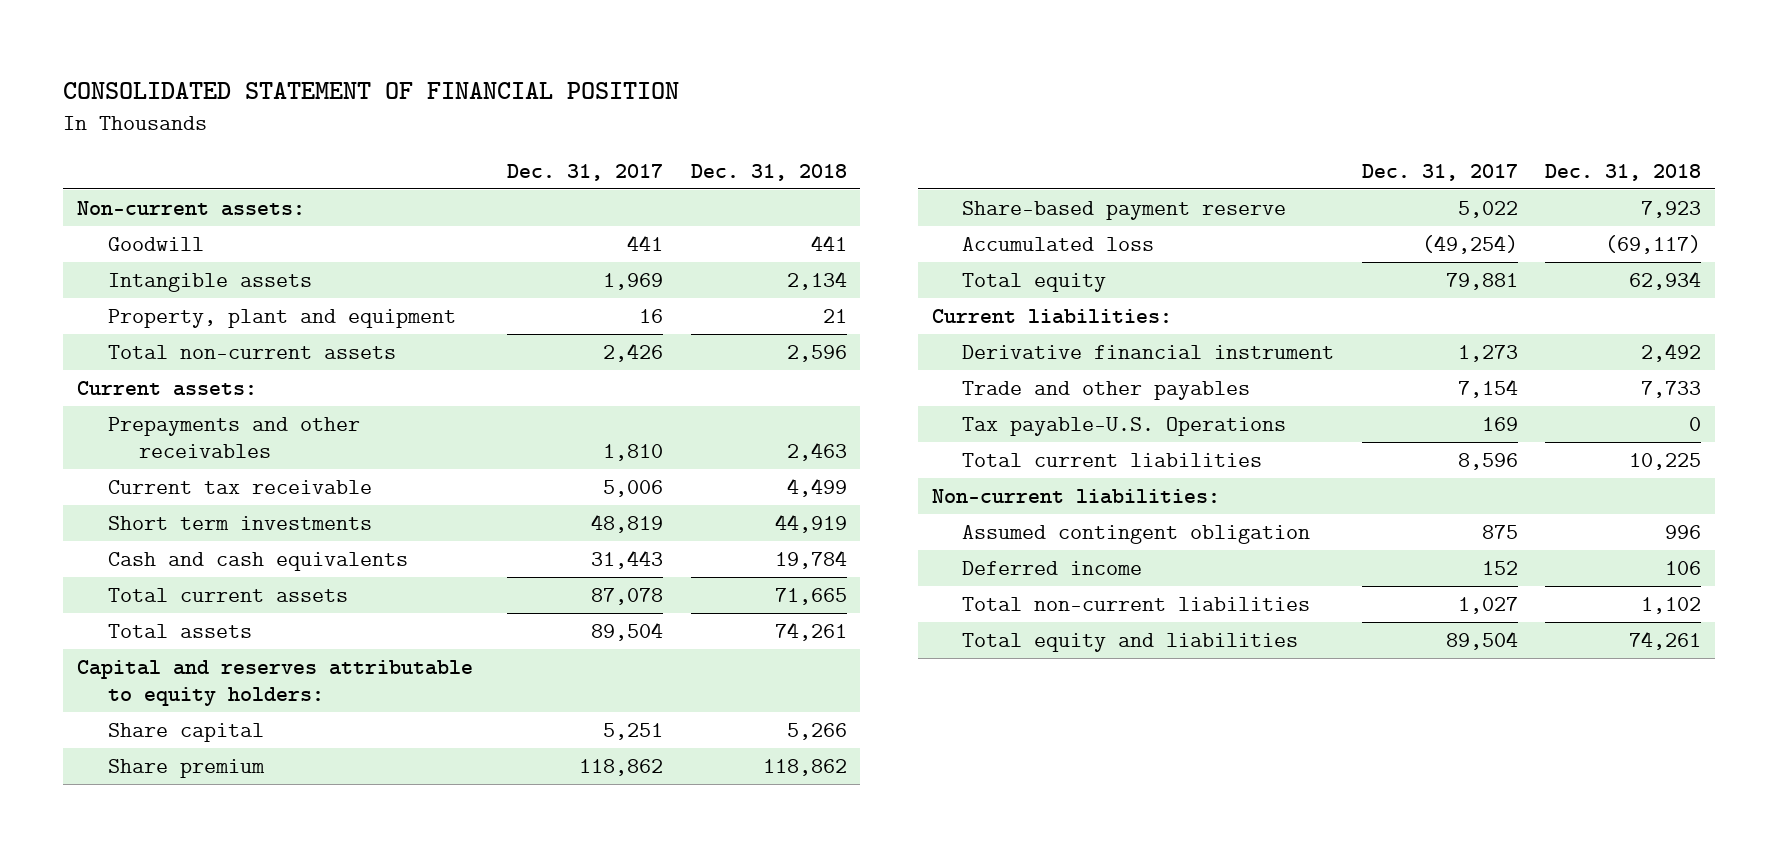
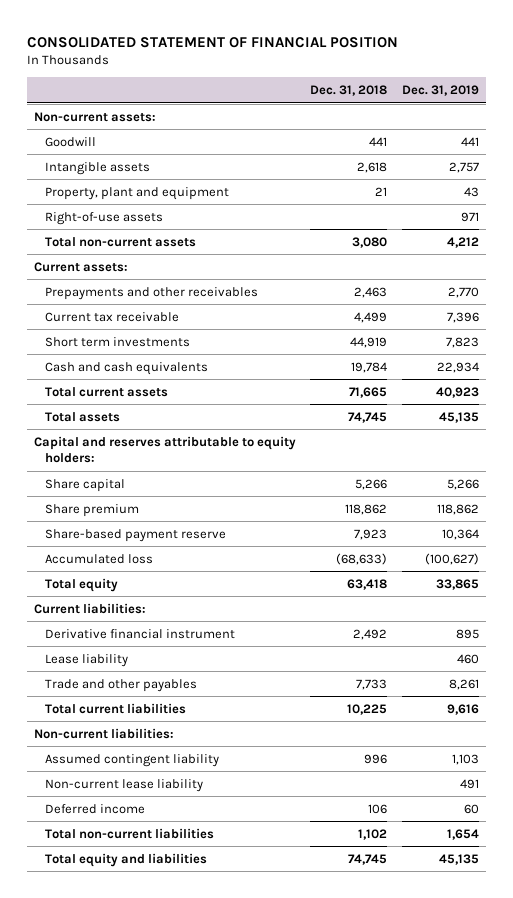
- | Dec. 31, 2017 | Dec. 31, 2018
+ | Dec. 31, 2018 | Dec. 31, 2019
- Intangible assets | 1,969 | 2,134
+ Intangible assets | 2,618 | 2,757
- Total non-current assets | 2,426 | 2,596
+ Right-of-use assets | | 971
+ Total non-current assets | 3,080 | 4,212
- Total assets | 89,504 | 74,261
+ Total assets | 74,745 | 45,135
- Accumulated loss | (49,254) | (69,117)
- Total equity | 79,881 | 62,934
+ Accumulated loss | (68,633) | (100,627)
+ Total equity | 63,418 | 33,865
+ Lease liability | | 460
- Tax payable-U.S. Operations | 169 | 0
- Assumed contingent obligation | 875 | 996
+ Assumed contingent liability | 996 | 1,103
+ Non-current lease liability | | 491
- Total equity and liabilities | 89,504 | 74,261
+ Total equity and liabilities | 74,745 | 45,135

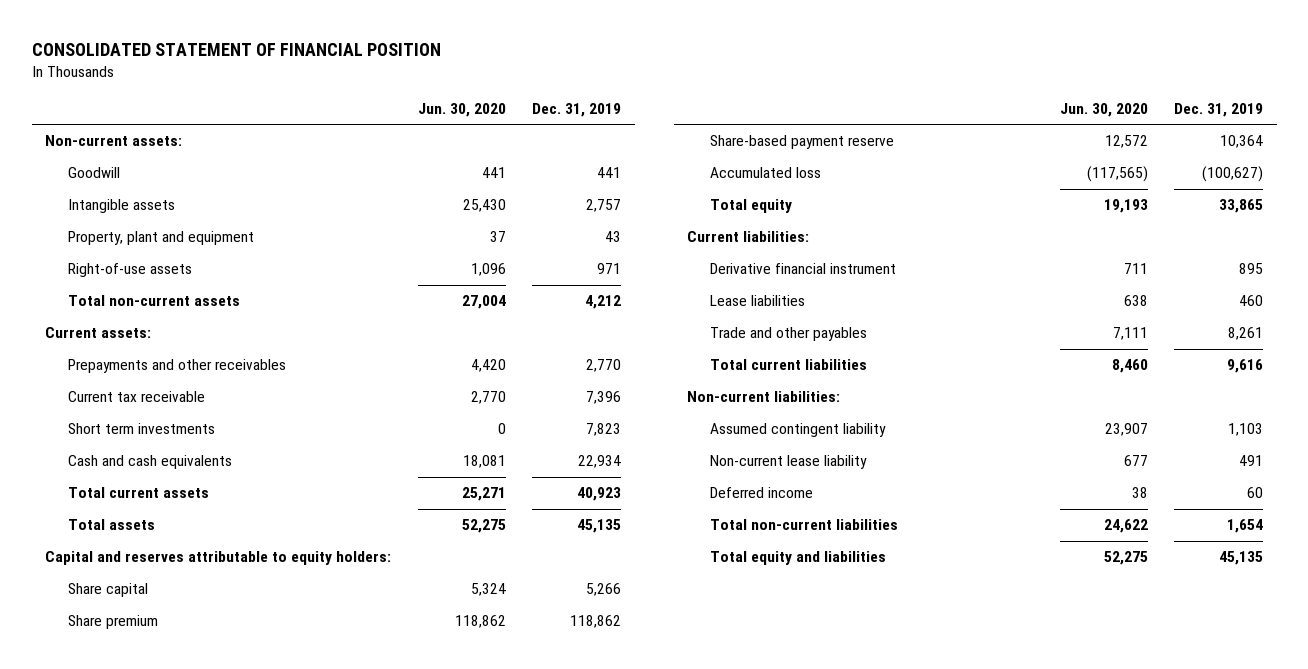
- | Dec. 31, 2018 | Dec. 31, 2019
+ | Jun. 30, 2020 | Dec. 31, 2019
- Lease liability | | 460
+ Lease liabilities | 638 | 460

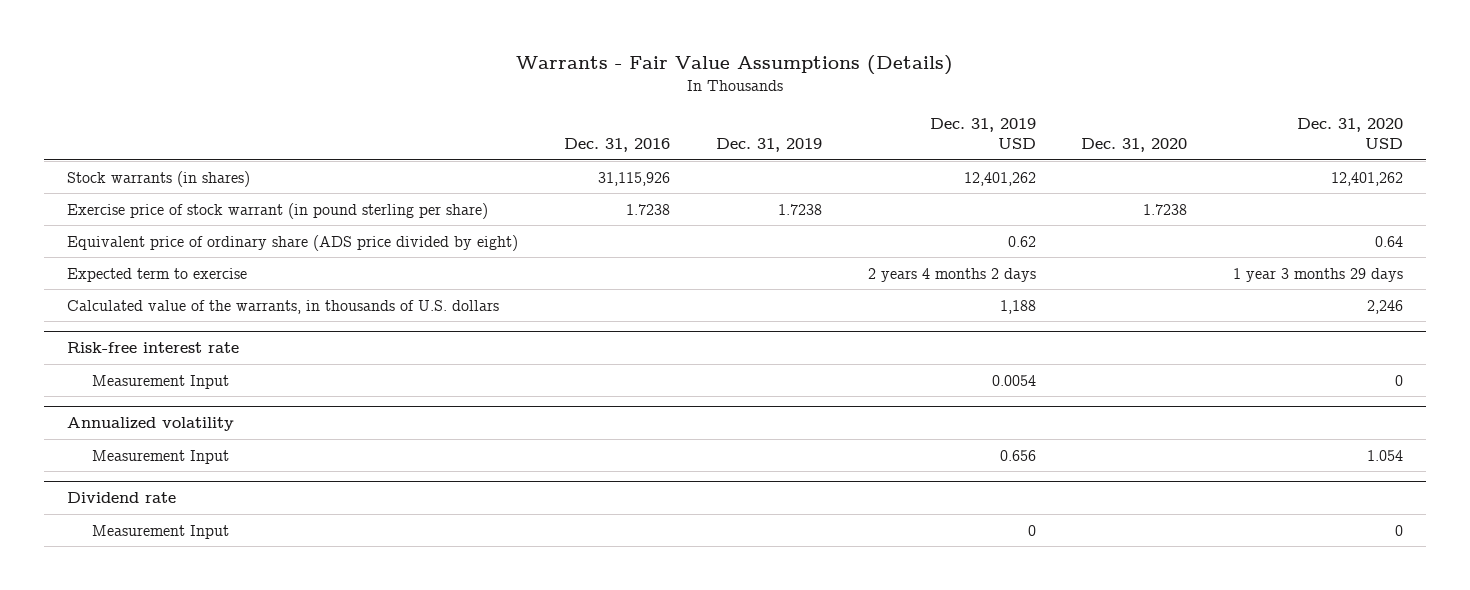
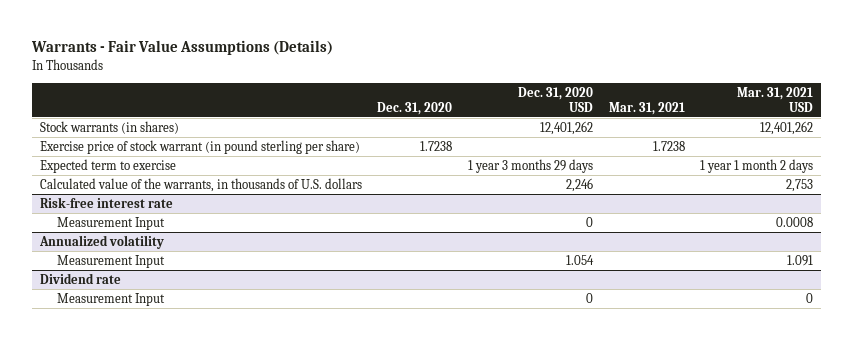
- | Dec. 31, 2016 | Dec. 31, 2019 | Dec. 31, 2019 USD | Dec. 31, 2020 | Dec. 31, 2020 USD
+ | Dec. 31, 2020 | Dec. 31, 2020 USD | Mar. 31, 2021 | Mar. 31, 2021 USD
- Equivalent price of ordinary share (ADS price divided by eight) | | | 0.62 | | 0.64

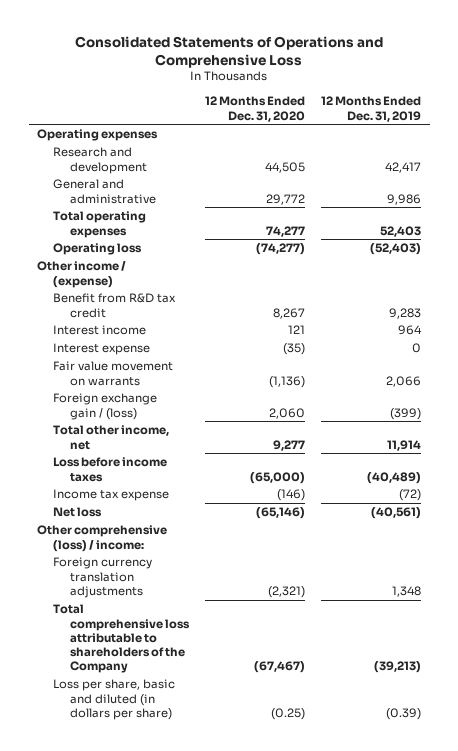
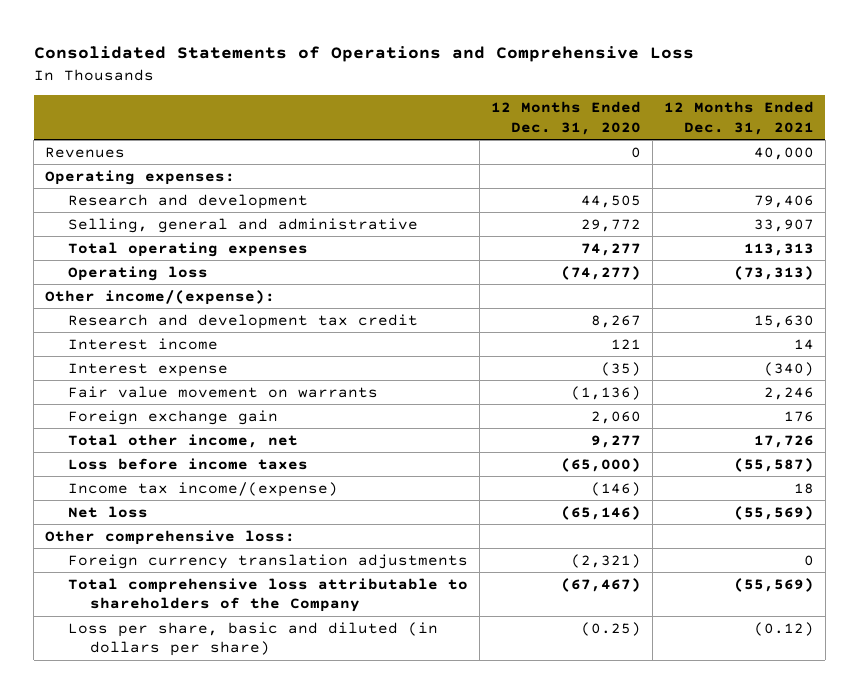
- | 12 Months Ended Dec. 31, 2020 | 12 Months Ended Dec. 31, 2019
+ | 12 Months Ended Dec. 31, 2020 | 12 Months Ended Dec. 31, 2021
- Operating expenses
+ Revenues | 0 | 40,000
+ Operating expenses:
- General and administrative | 29,772 | 9,986
+ Selling, general and administrative | 29,772 | 33,907
- Other income / (expense)
- Benefit from R&D tax credit | 8,267 | 9,283
+ Other income/(expense):
+ Research and development tax credit | 8,267 | 15,630
- Foreign exchange gain / (loss) | 2,060 | (399)
+ Foreign exchange gain | 2,060 | 176
- Income tax expense | (146) | (72)
+ Income tax income/(expense) | (146) | 18
- Other comprehensive (loss) / income:
+ Other comprehensive loss:

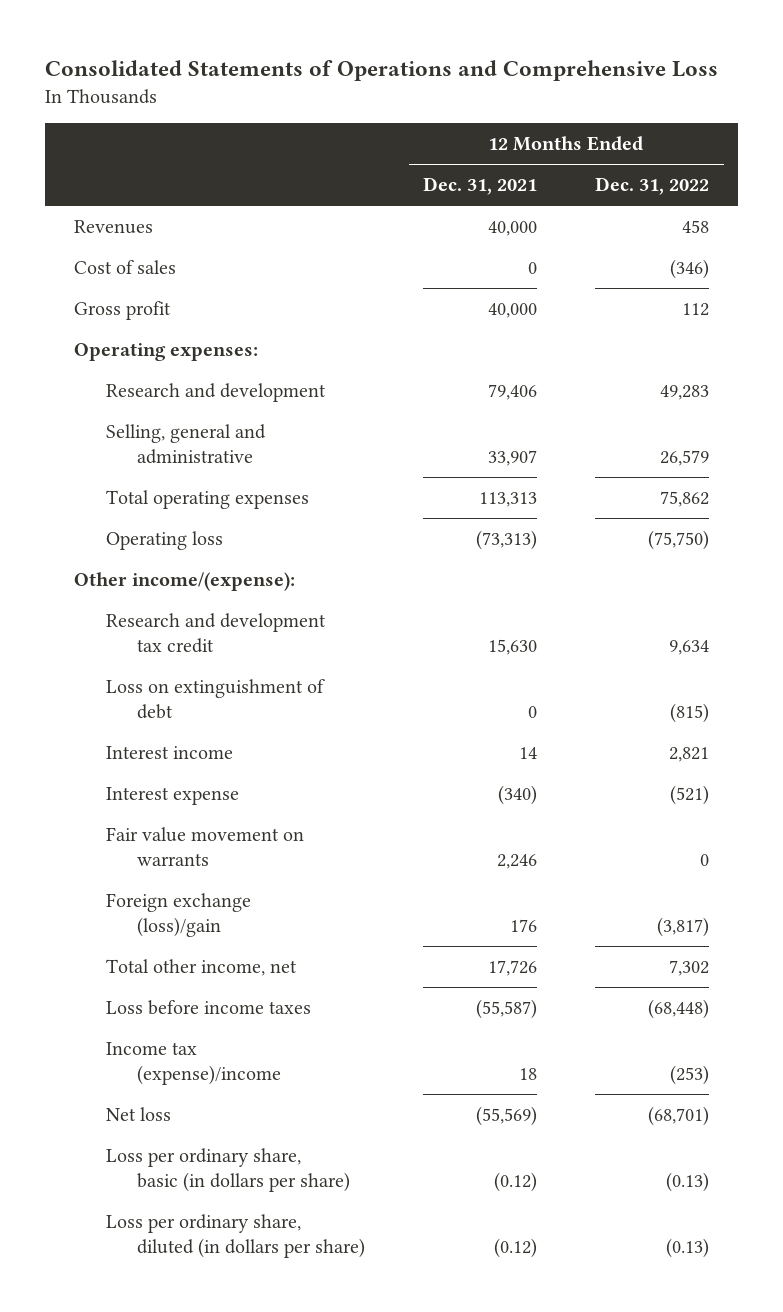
- | 12 Months Ended Dec. 31, 2020 | 12 Months Ended Dec. 31, 2021
+ | 12 Months Ended Dec. 31, 2021 | 12 Months Ended Dec. 31, 2022
+ Cost of sales | 0 | (346)
+ Gross profit | 40,000 | 112
+ Loss on extinguishment of debt | 0 | (815)
- Foreign exchange gain | 2,060 | 176
+ Foreign exchange (loss)/gain | 176 | (3,817)
- Income tax income/(expense) | (146) | 18
+ Income tax (expense)/income | 18 | (253)
- Other comprehensive loss:
- Foreign currency translation adjustments | (2,321) | 0
- Total comprehensive loss attributable to shareholders of the Company | (67,467) | (55,569)
- Loss per share, basic and diluted (in dollars per share) | (0.25) | (0.12)
+ Loss per ordinary share, basic (in dollars per share) | (0.12) | (0.13)
+ Loss per ordinary share, diluted (in dollars per share) | (0.12) | (0.13)

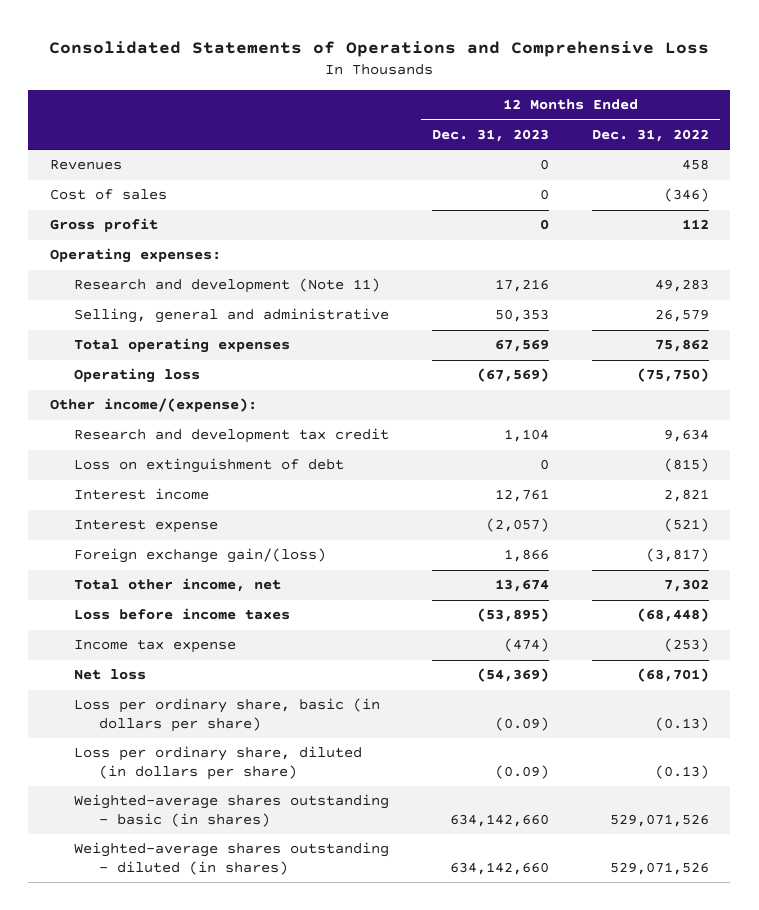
- | 12 Months Ended Dec. 31, 2021 | 12 Months Ended Dec. 31, 2022
+ | 12 Months Ended Dec. 31, 2023 | 12 Months Ended Dec. 31, 2022
- Research and development | 79,406 | 49,283
+ Research and development (Note 11) | 17,216 | 49,283
- Fair value movement on warrants | 2,246 | 0
- Foreign exchange (loss)/gain | 176 | (3,817)
+ Foreign exchange gain/(loss) | 1,866 | (3,817)
- Income tax (expense)/income | 18 | (253)
+ Income tax expense | (474) | (253)
+ Weighted-average shares outstanding - basic (in shares) | 634,142,660 | 529,071,526
+ Weighted-average shares outstanding - diluted (in shares) | 634,142,660 | 529,071,526

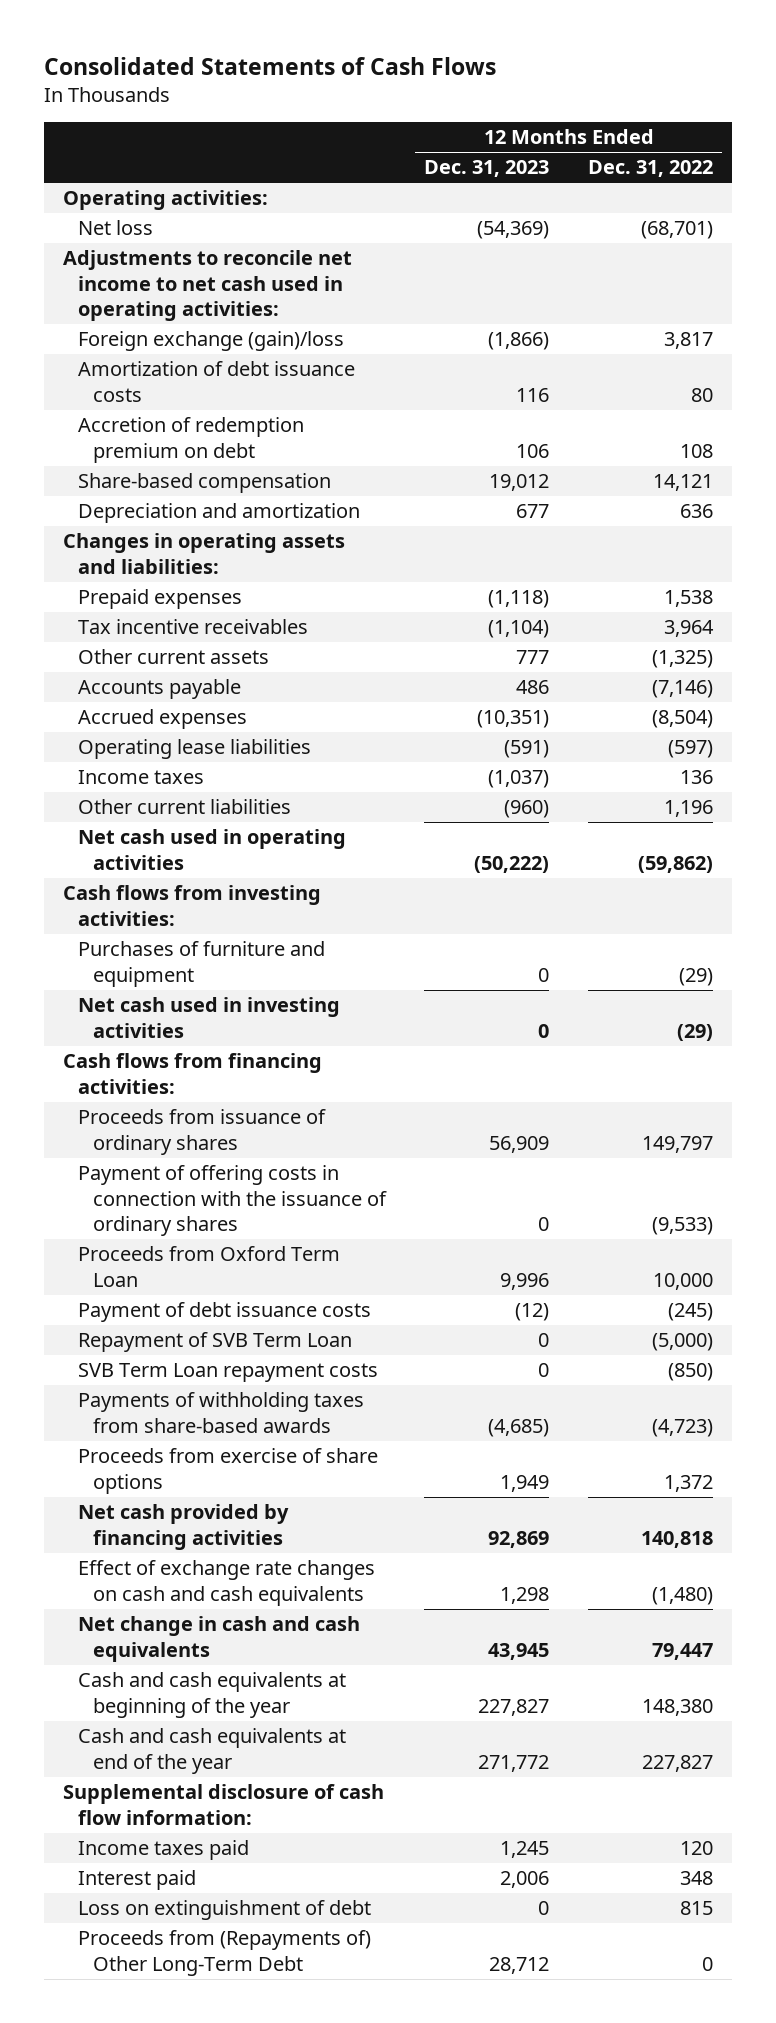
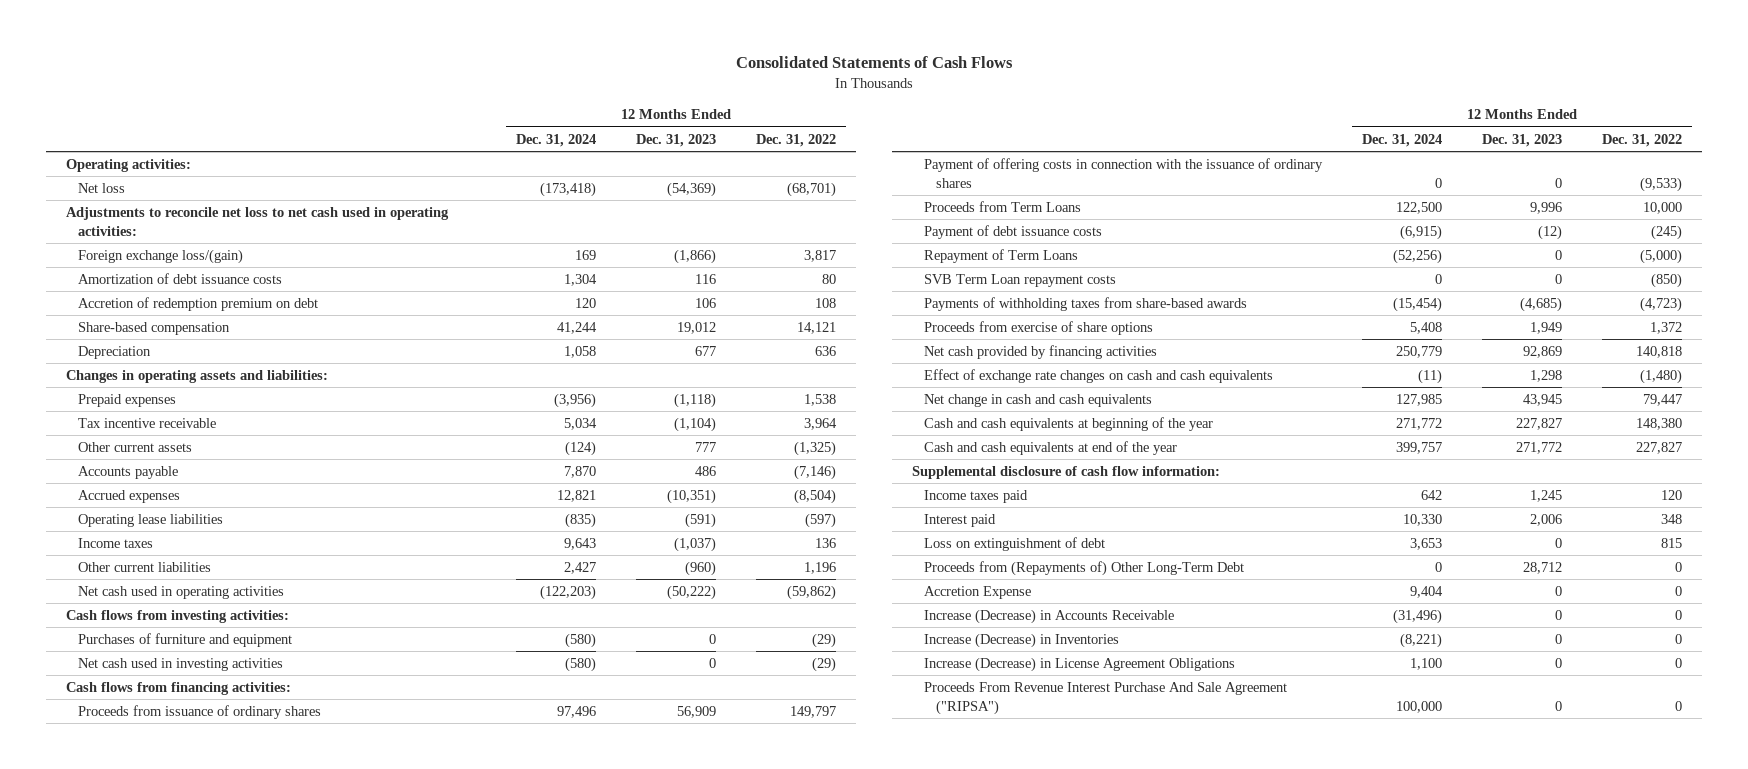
- | 12 Months Ended Dec. 31, 2023 | 12 Months Ended Dec. 31, 2022
+ | 12 Months Ended Dec. 31, 2024 | 12 Months Ended Dec. 31, 2023 | 12 Months Ended Dec. 31, 2022
- Adjustments to reconcile net income to net cash used in operating activities:
- Foreign exchange (gain)/loss | (1,866) | 3,817
+ Adjustments to reconcile net loss to net cash used in operating activities:
+ Foreign exchange loss/(gain) | 169 | (1,866) | 3,817
- Depreciation and amortization | 677 | 636
+ Depreciation | 1,058 | 677 | 636
- Tax incentive receivables | (1,104) | 3,964
+ Tax incentive receivable | 5,034 | (1,104) | 3,964
- Proceeds from Oxford Term Loan | 9,996 | 10,000
+ Proceeds from Term Loans | 122,500 | 9,996 | 10,000
- Repayment of SVB Term Loan | 0 | (5,000)
+ Repayment of Term Loans | (52,256) | 0 | (5,000)
+ Accretion Expense | 9,404 | 0 | 0
+ Increase (Decrease) in Accounts Receivable | (31,496) | 0 | 0
+ Increase (Decrease) in Inventories | (8,221) | 0 | 0
+ Increase (Decrease) in License Agreement Obligations | 1,100 | 0 | 0
+ Proceeds From Revenue Interest Purchase And Sale Agreement ("RIPSA") | 100,000 | 0 | 0

